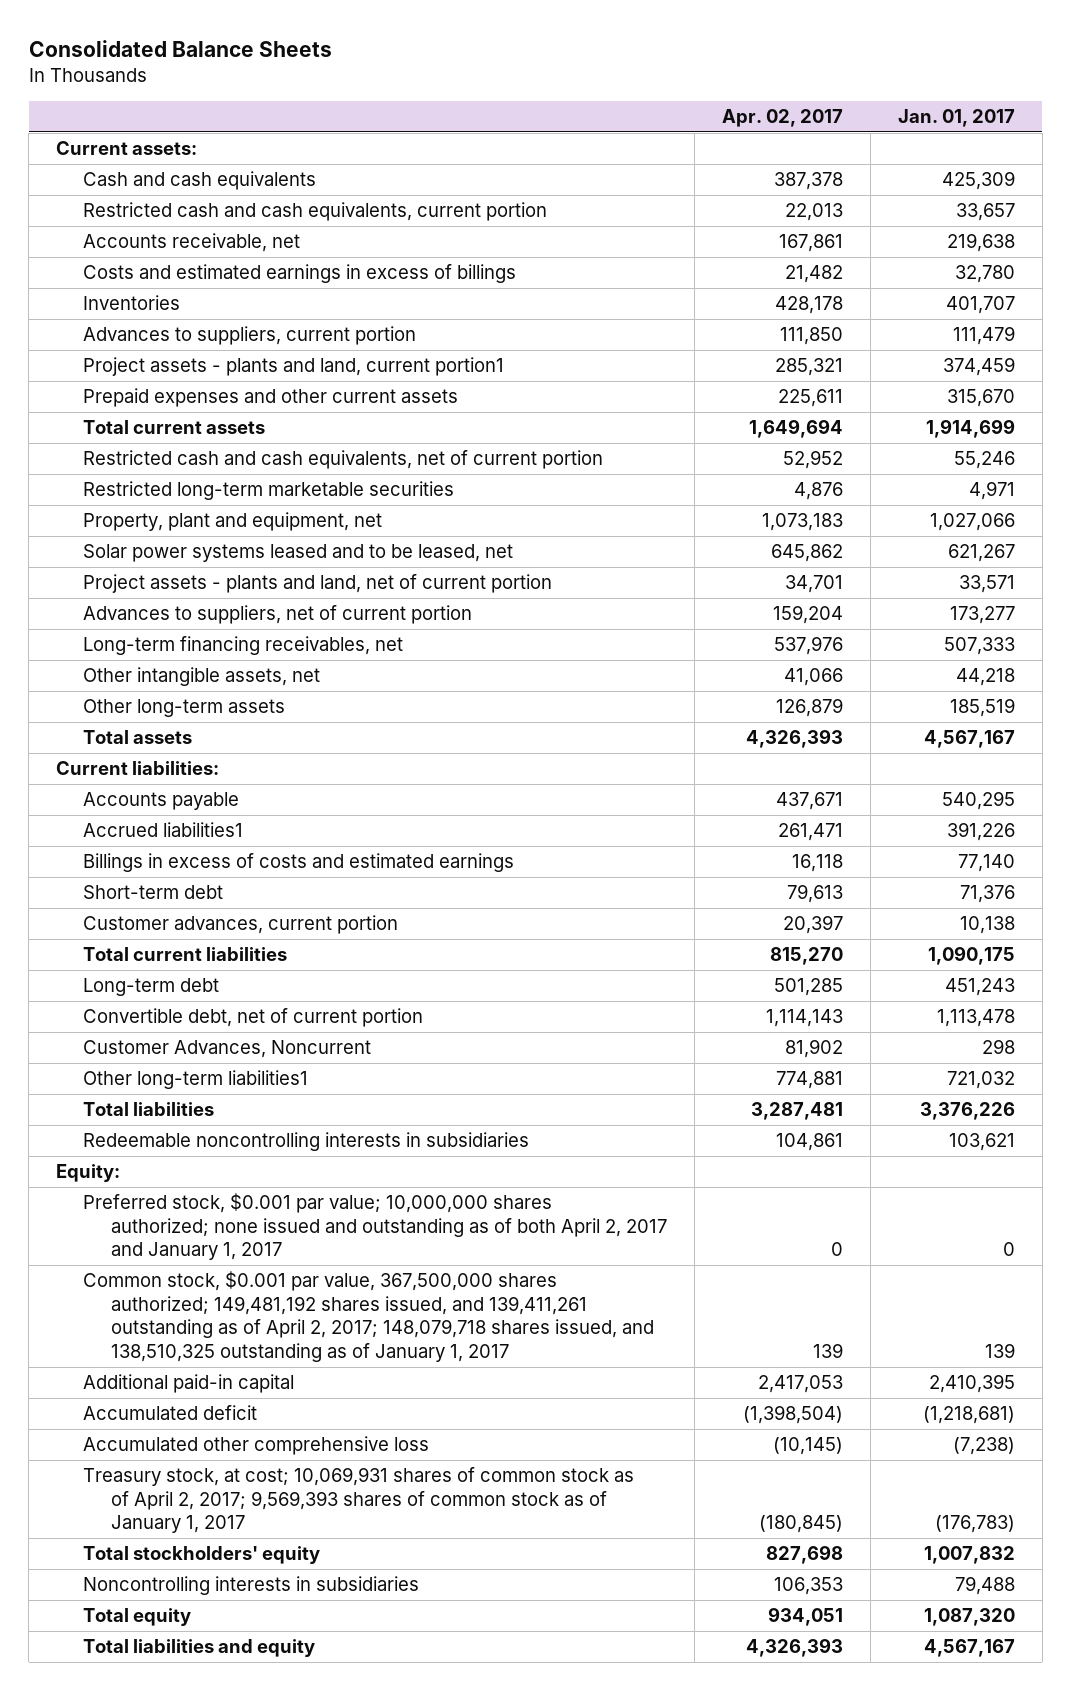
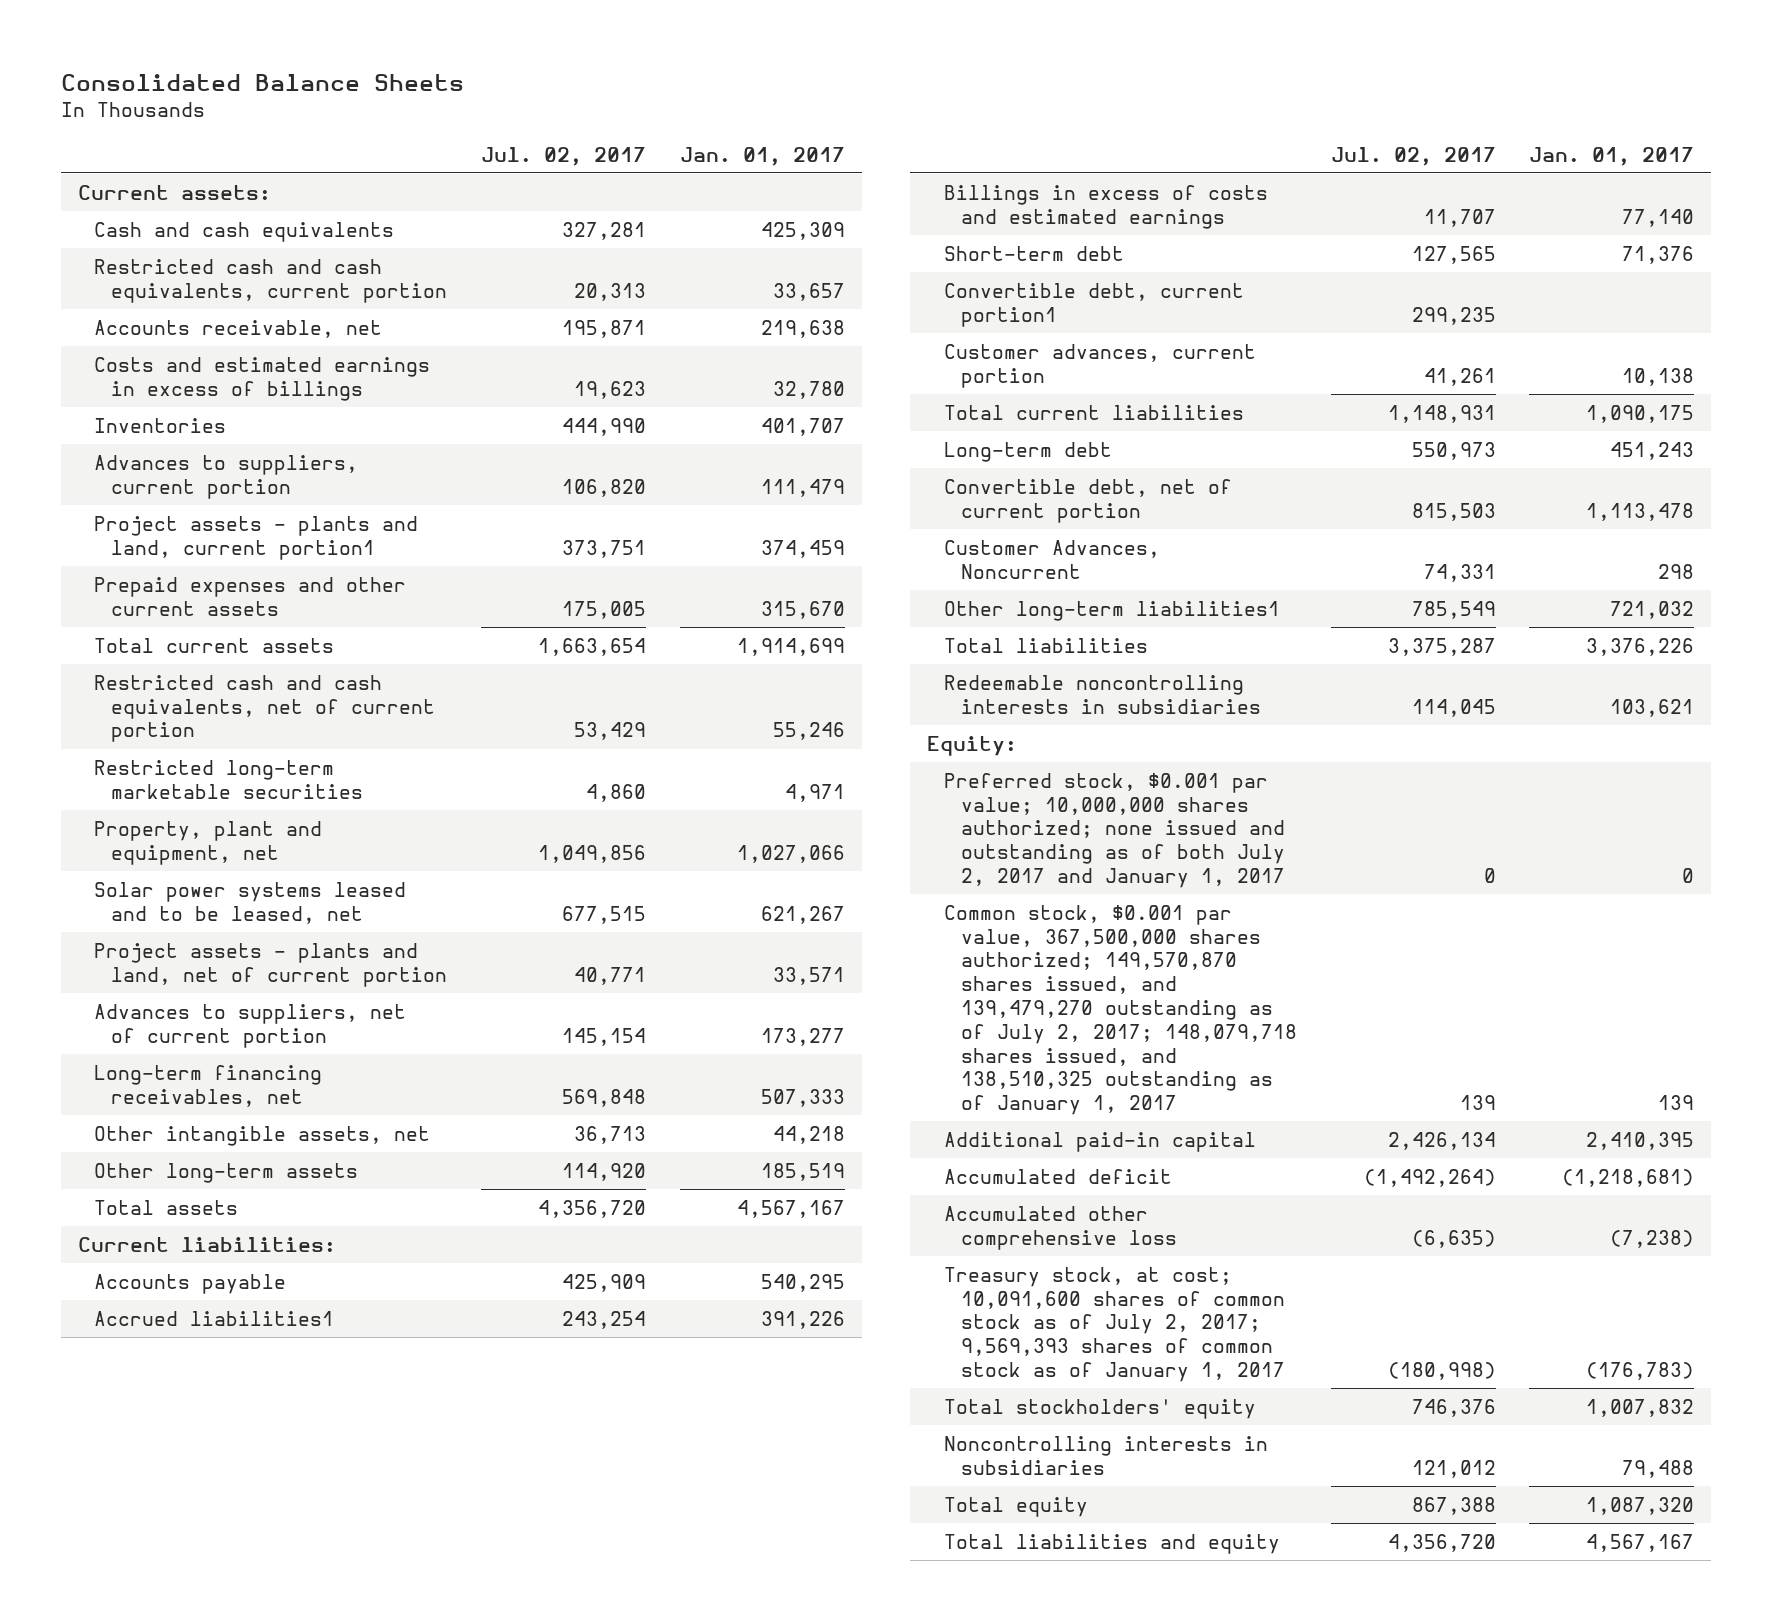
- | Apr. 02, 2017 | Jan. 01, 2017
+ | Jul. 02, 2017 | Jan. 01, 2017
+ Convertible debt, current portion1 | 299,235 |
- Preferred stock, $0.001 par value; 10,000,000 shares authorized; none issued and outstanding as of both April 2, 2017 and January 1, 2017 | 0 | 0
- Common stock, $0.001 par value, 367,500,000 shares authorized; 149,481,192 shares issued, and 139,411,261 outstanding as of April 2, 2017; 148,079,718 shares issued, and 138,510,325 outstanding as of January 1, 2017 | 139 | 139
+ Preferred stock, $0.001 par value; 10,000,000 shares authorized; none issued and outstanding as of both July 2, 2017 and January 1, 2017 | 0 | 0
+ Common stock, $0.001 par value, 367,500,000 shares authorized; 149,570,870 shares issued, and 139,479,270 outstanding as of July 2, 2017; 148,079,718 shares issued, and 138,510,325 outstanding as of January 1, 2017 | 139 | 139
- Treasury stock, at cost; 10,069,931 shares of common stock as of April 2, 2017; 9,569,393 shares of common stock as of January 1, 2017 | (180,845) | (176,783)
+ Treasury stock, at cost; 10,091,600 shares of common stock as of July 2, 2017; 9,569,393 shares of common stock as of January 1, 2017 | (180,998) | (176,783)

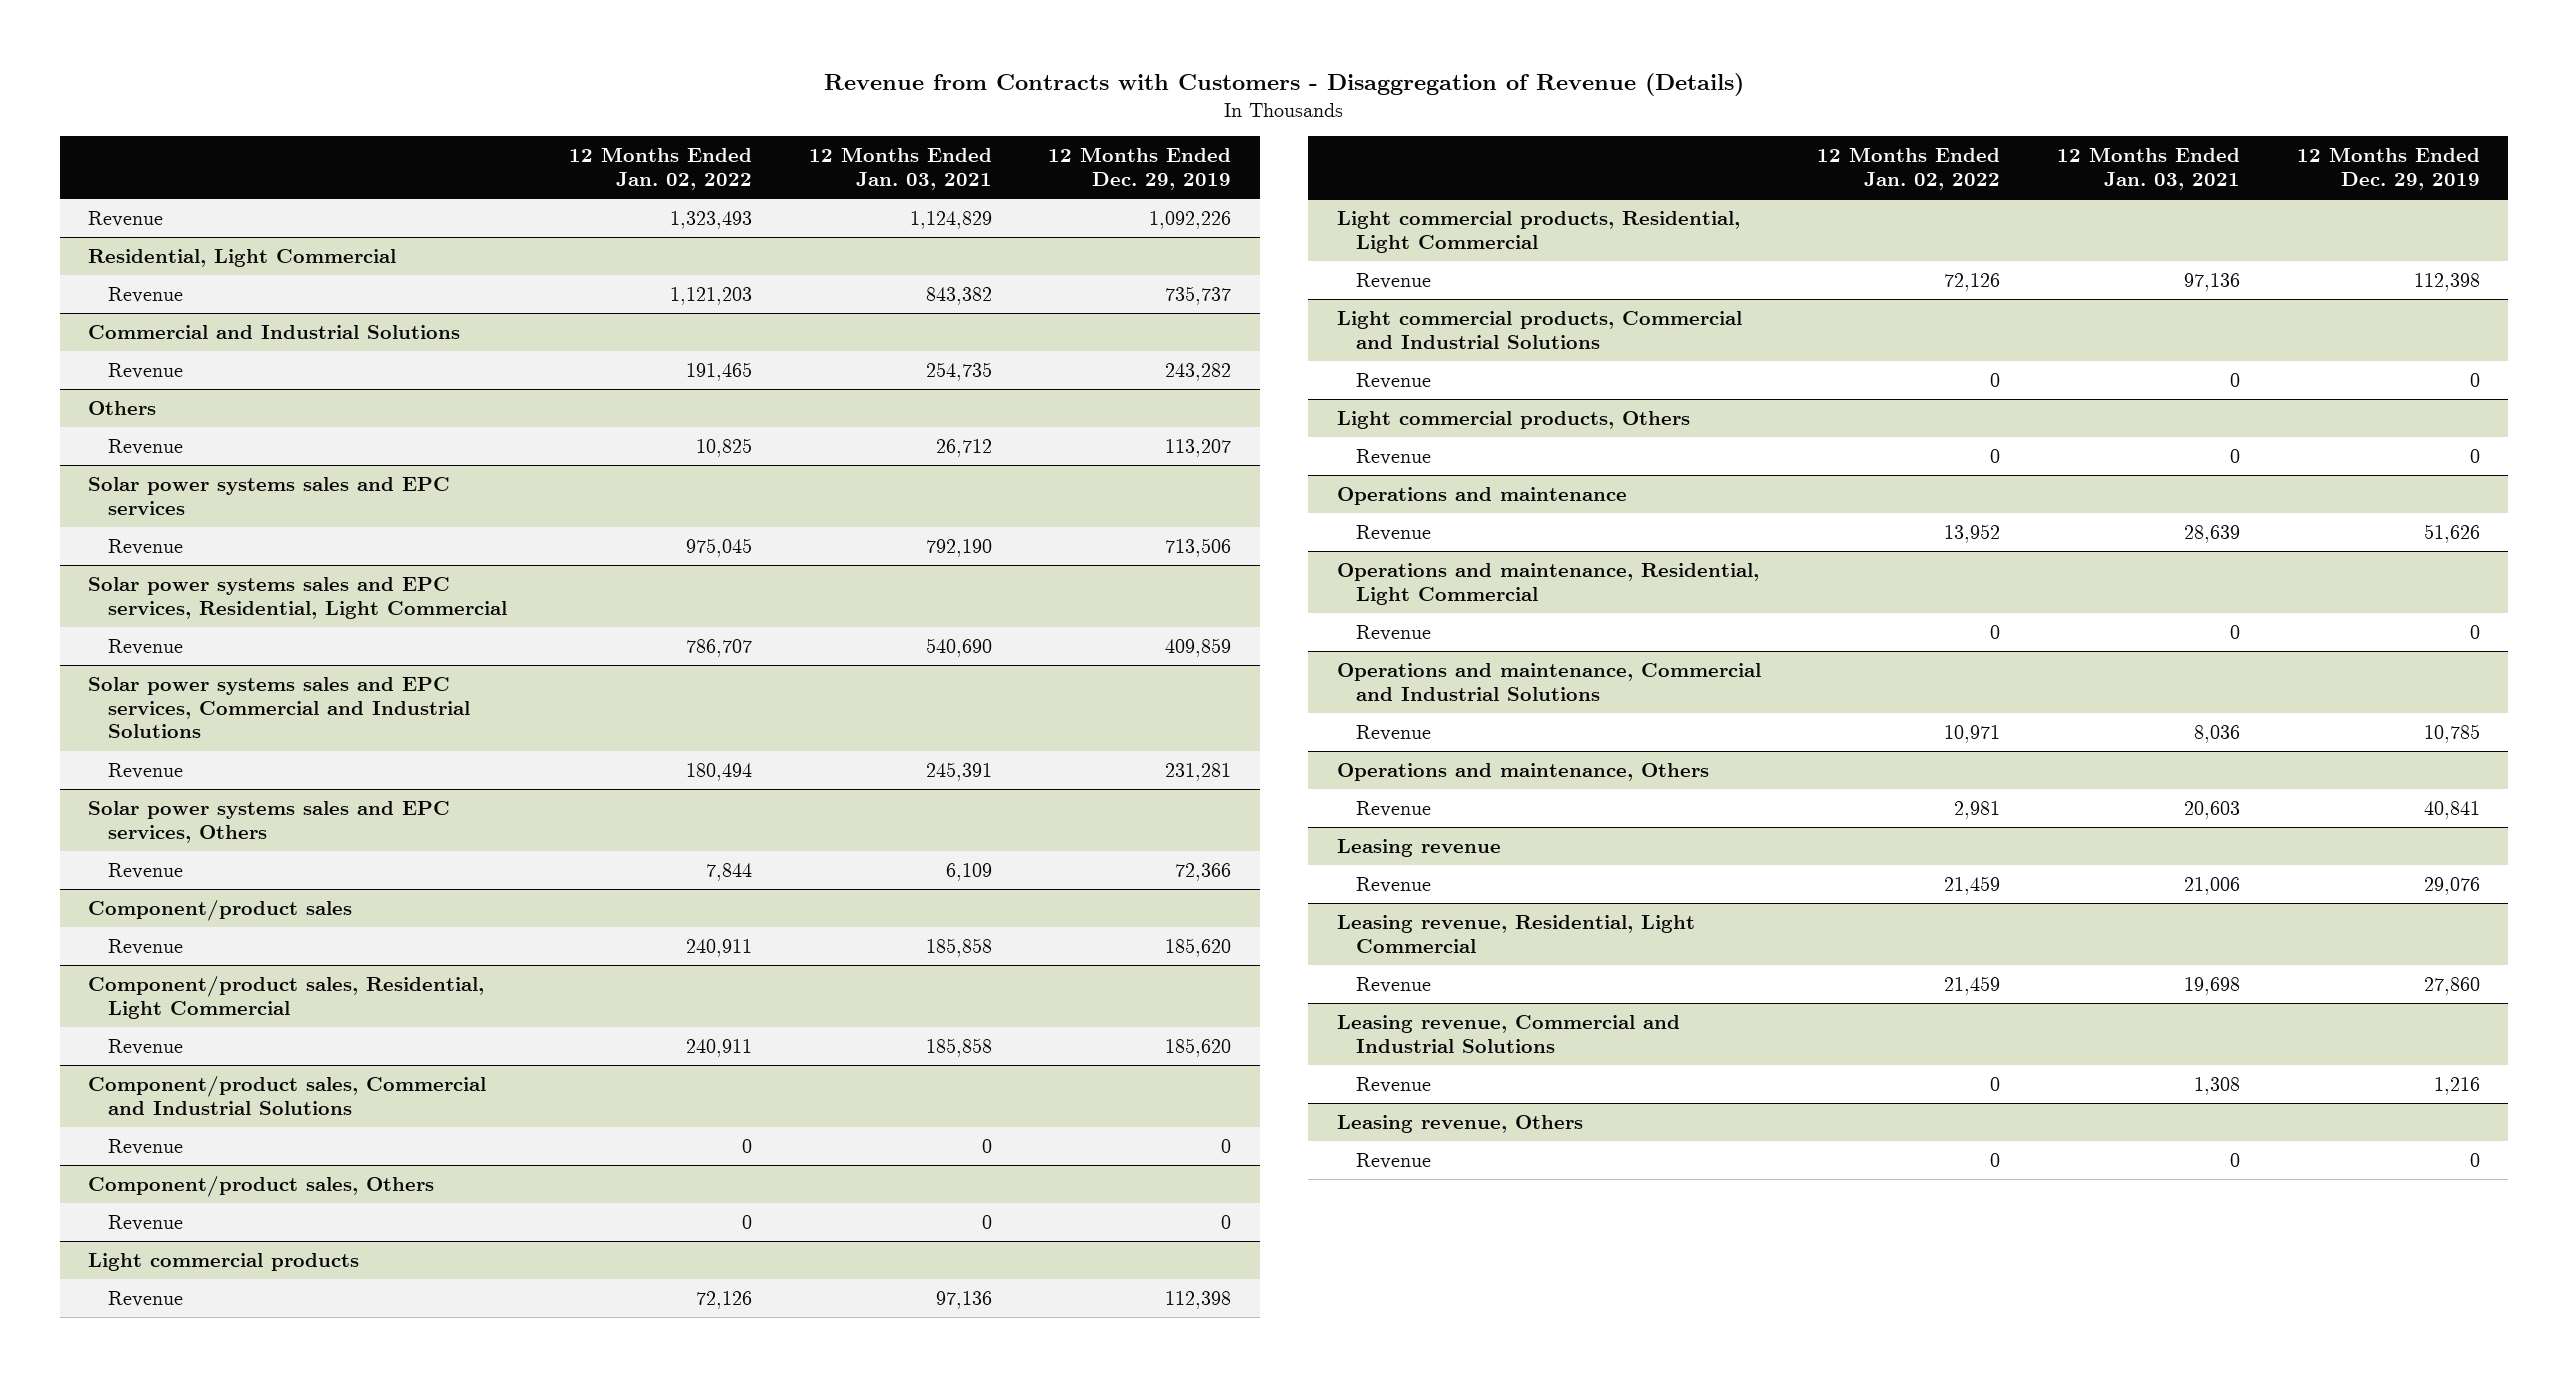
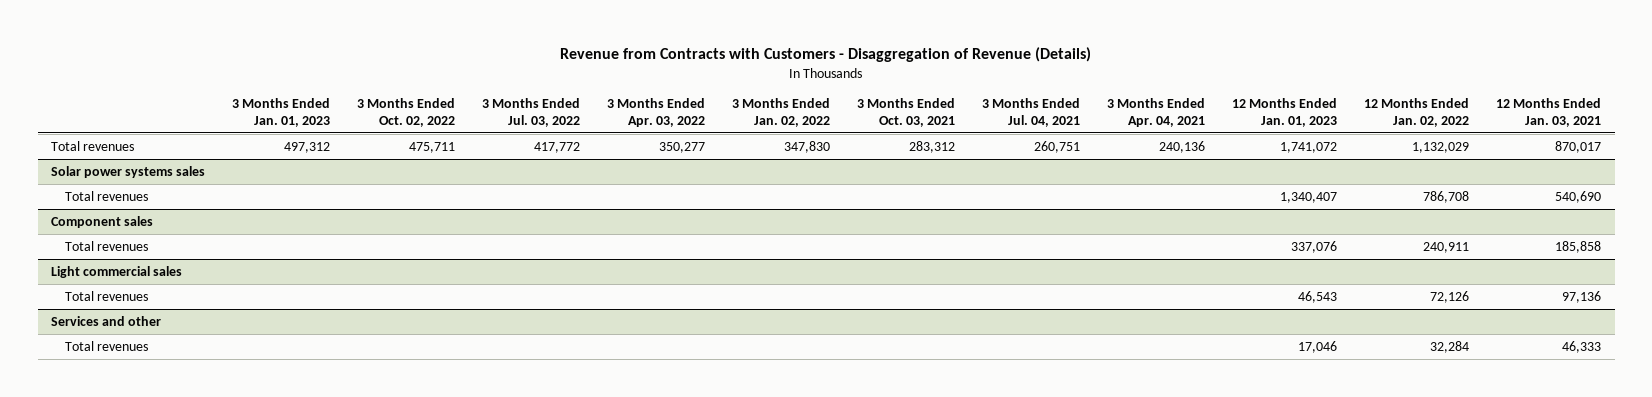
- | 12 Months Ended Jan. 02, 2022 | 12 Months Ended Jan. 03, 2021 | 12 Months Ended Dec. 29, 2019
+ | 3 Months Ended Jan. 01, 2023 | 3 Months Ended Oct. 02, 2022 | 3 Months Ended Jul. 03, 2022 | 3 Months Ended Apr. 03, 2022 | 3 Months Ended Jan. 02, 2022 | 3 Months Ended Oct. 03, 2021 | 3 Months Ended Jul. 04, 2021 | 3 Months Ended Apr. 04, 2021 | 12 Months Ended Jan. 01, 2023 | 12 Months Ended Jan. 02, 2022 | 12 Months Ended Jan. 03, 2021
- Revenue | 1,323,493 | 1,124,829 | 1,092,226
- Residential, Light Commercial
- Revenue | 1,121,203 | 843,382 | 735,737
- Commercial and Industrial Solutions
- Revenue | 191,465 | 254,735 | 243,282
- Others
- Revenue | 10,825 | 26,712 | 113,207
- Solar power systems sales and EPC services
- Revenue | 975,045 | 792,190 | 713,506
- Solar power systems sales and EPC services, Residential, Light Commercial
- Revenue | 786,707 | 540,690 | 409,859
- Solar power systems sales and EPC services, Commercial and Industrial Solutions
- Revenue | 180,494 | 245,391 | 231,281
- Solar power systems sales and EPC services, Others
- Revenue | 7,844 | 6,109 | 72,366
- Component/product sales
- Revenue | 240,911 | 185,858 | 185,620
- Component/product sales, Residential, Light Commercial
- Revenue | 240,911 | 185,858 | 185,620
- Component/product sales, Commercial and Industrial Solutions
- Revenue | 0 | 0 | 0
- Component/product sales, Others
- Revenue | 0 | 0 | 0
- Light commercial products
- Revenue | 72,126 | 97,136 | 112,398
- Light commercial products, Residential, Light Commercial
- Revenue | 72,126 | 97,136 | 112,398
- Light commercial products, Commercial and Industrial Solutions
- Revenue | 0 | 0 | 0
- Light commercial products, Others
- Revenue | 0 | 0 | 0
- Operations and maintenance
- Revenue | 13,952 | 28,639 | 51,626
- Operations and maintenance, Residential, Light Commercial
- Revenue | 0 | 0 | 0
- Operations and maintenance, Commercial and Industrial Solutions
- Revenue | 10,971 | 8,036 | 10,785
- Operations and maintenance, Others
- Revenue | 2,981 | 20,603 | 40,841
- Leasing revenue
- Revenue | 21,459 | 21,006 | 29,076
- Leasing revenue, Residential, Light Commercial
- Revenue | 21,459 | 19,698 | 27,860
- Leasing revenue, Commercial and Industrial Solutions
- Revenue | 0 | 1,308 | 1,216
- Leasing revenue, Others
- Revenue | 0 | 0 | 0
+ Total revenues | 497,312 | 475,711 | 417,772 | 350,277 | 347,830 | 283,312 | 260,751 | 240,136 | 1,741,072 | 1,132,029 | 870,017
+ Solar power systems sales
+ Total revenues | | | | | | | | | 1,340,407 | 786,708 | 540,690
+ Component sales
+ Total revenues | | | | | | | | | 337,076 | 240,911 | 185,858
+ Light commercial sales
+ Total revenues | | | | | | | | | 46,543 | 72,126 | 97,136
+ Services and other
+ Total revenues | | | | | | | | | 17,046 | 32,284 | 46,333

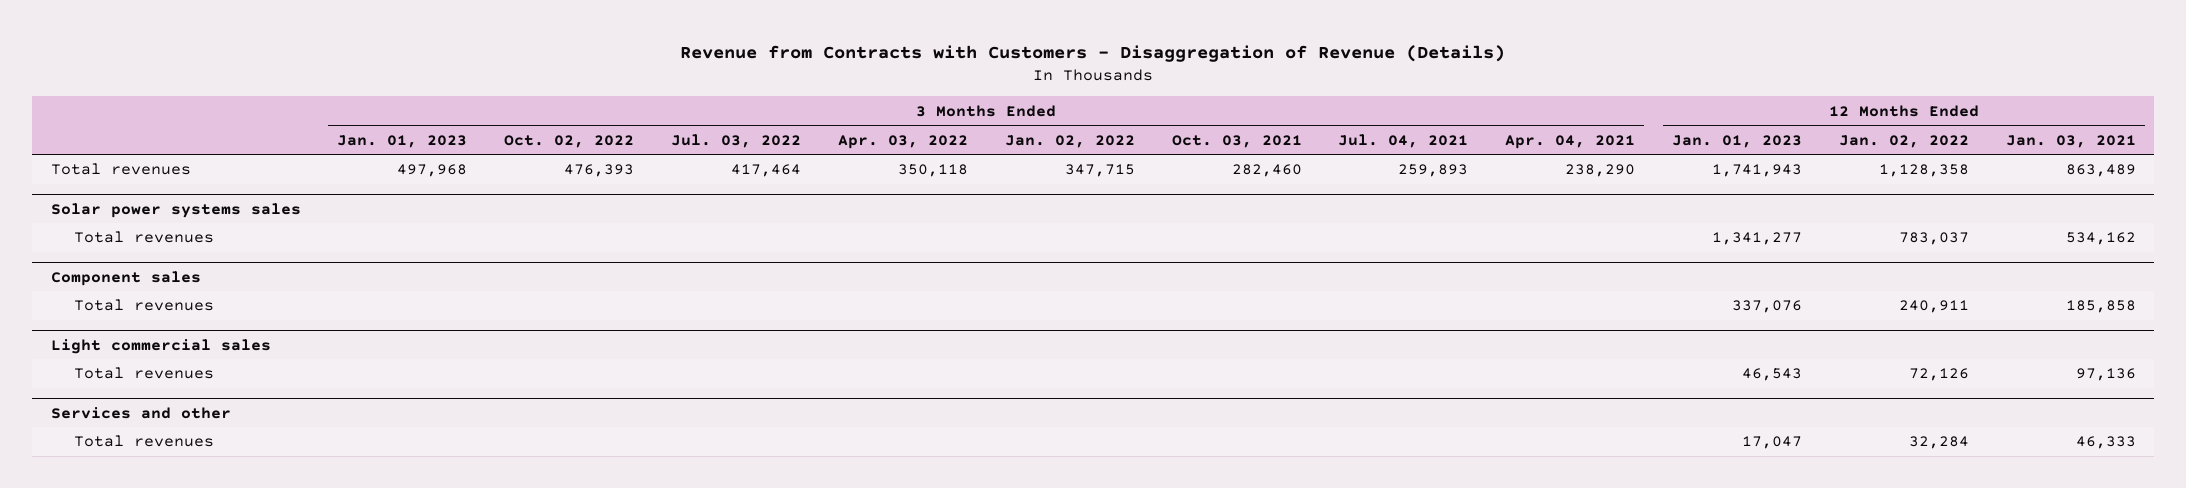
- Total revenues | 497,312 | 475,711 | 417,772 | 350,277 | 347,830 | 283,312 | 260,751 | 240,136 | 1,741,072 | 1,132,029 | 870,017
+ Total revenues | 497,968 | 476,393 | 417,464 | 350,118 | 347,715 | 282,460 | 259,893 | 238,290 | 1,741,943 | 1,128,358 | 863,489
@ Solar power systems sales
- Total revenues | | | | | | | | | 1,340,407 | 786,708 | 540,690
+ Total revenues | | | | | | | | | 1,341,277 | 783,037 | 534,162
@ Services and other
- Total revenues | | | | | | | | | 17,046 | 32,284 | 46,333
+ Total revenues | | | | | | | | | 17,047 | 32,284 | 46,333

